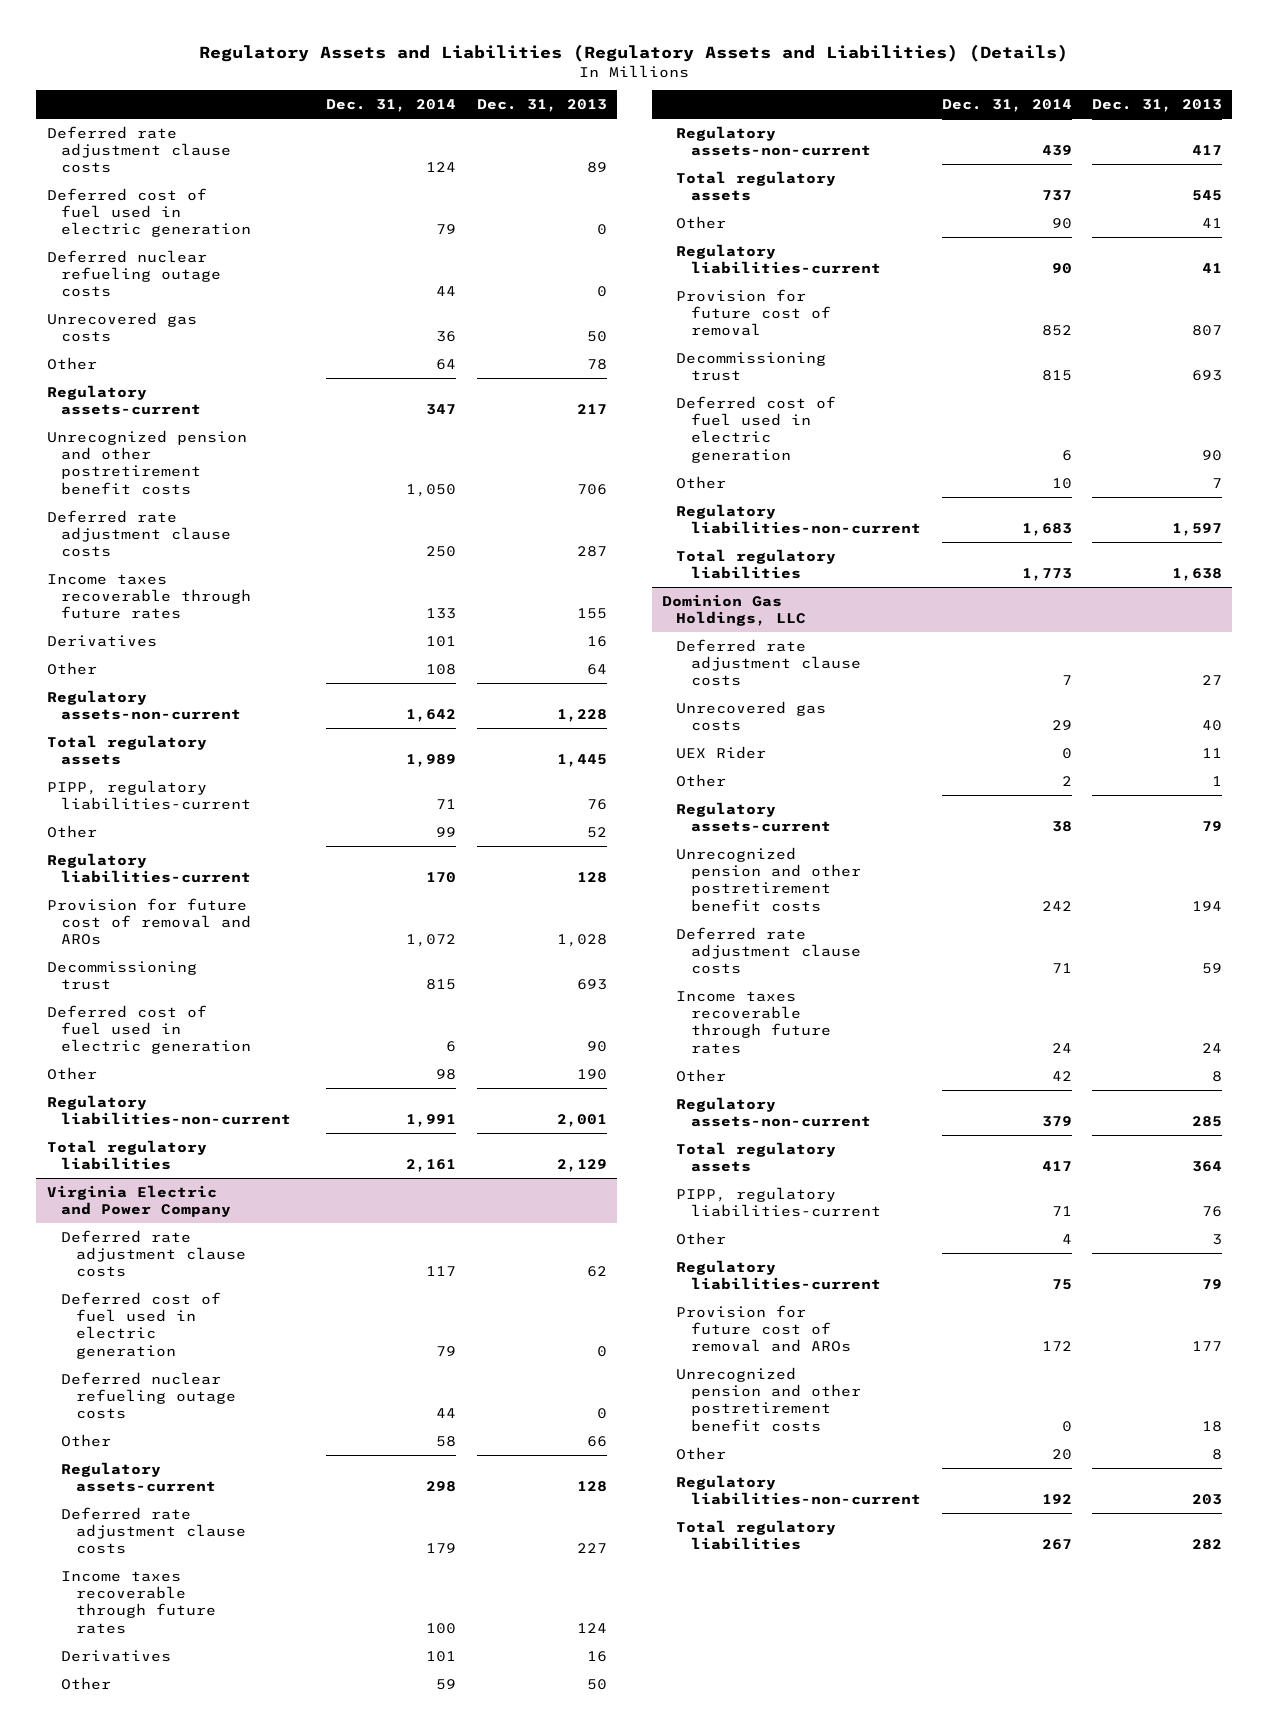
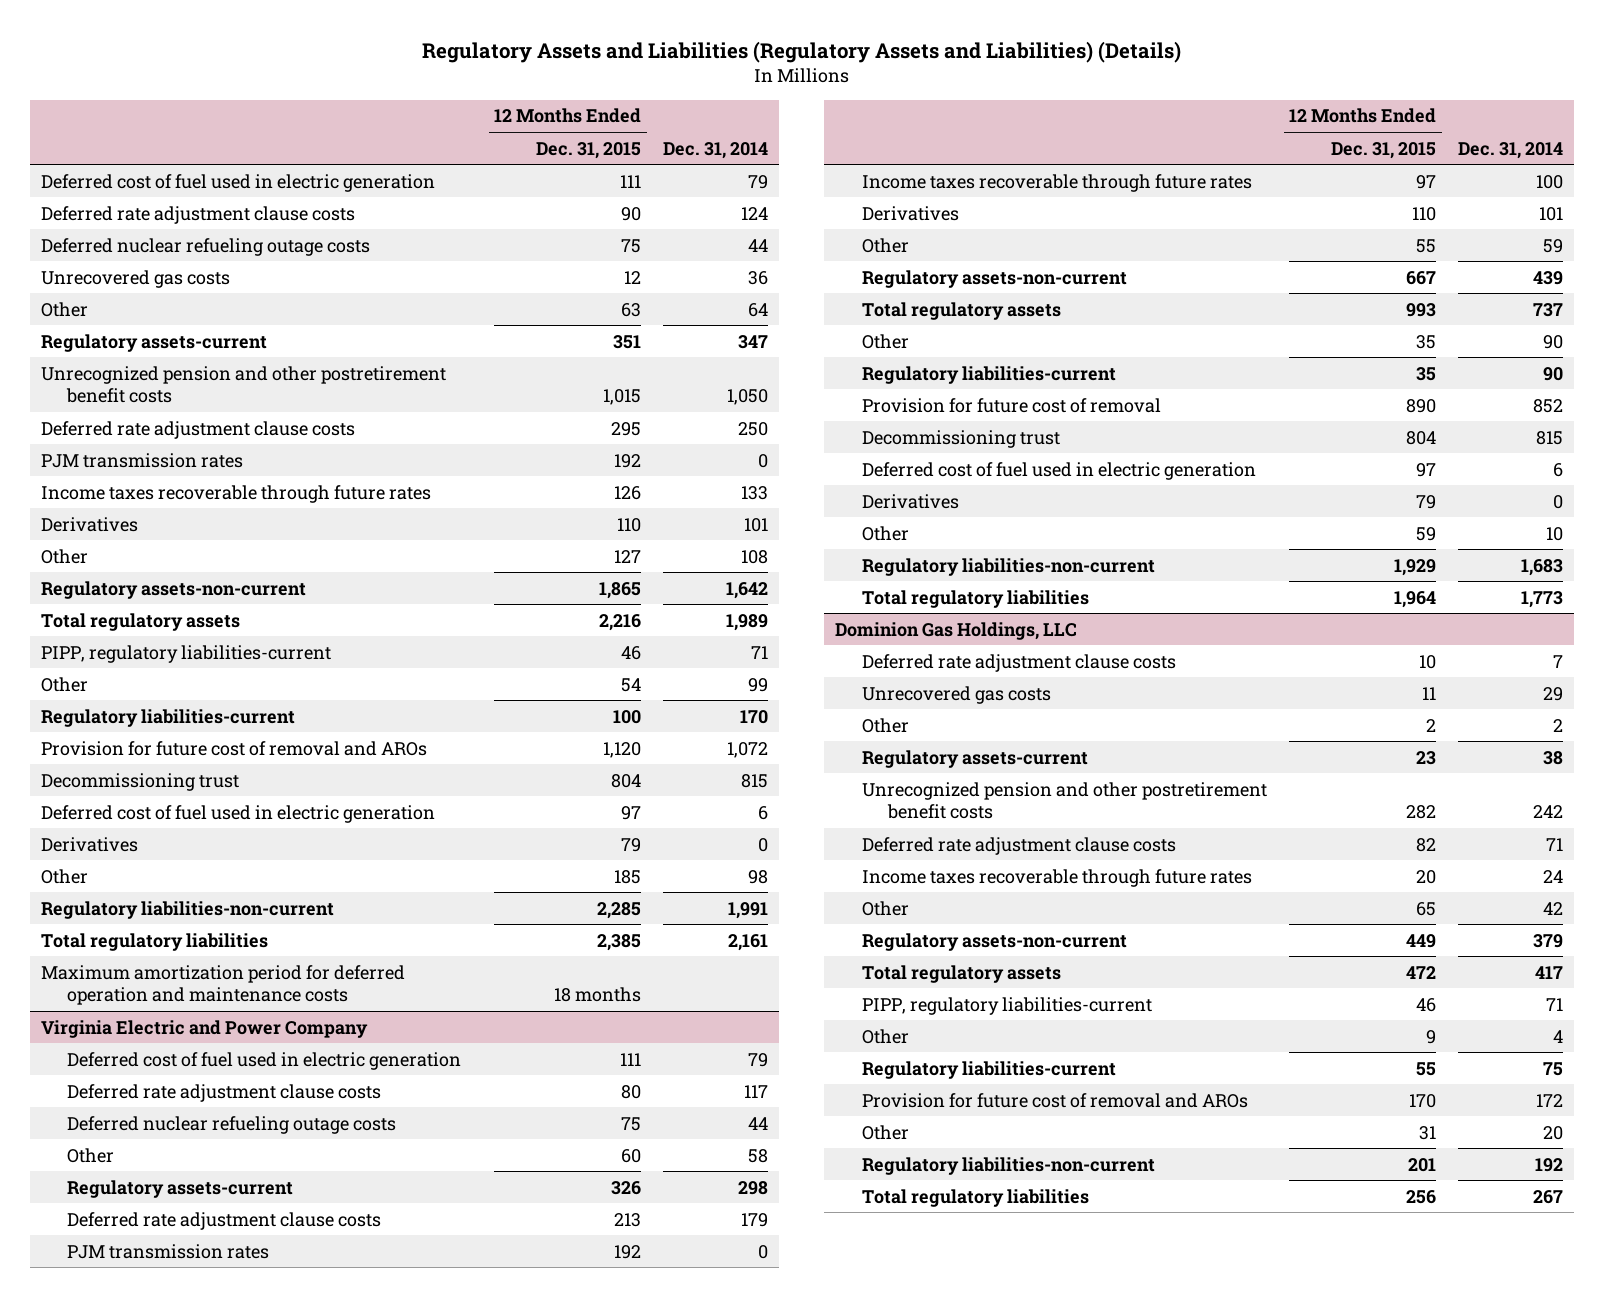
- | Dec. 31, 2014 | Dec. 31, 2013
+ | 12 Months Ended Dec. 31, 2015 | Dec. 31, 2014
moved down: Deferred rate adjustment clause costs | 90 | 124
+ PJM transmission rates | 192 | 0
+ Derivatives | 79 | 0
+ Maximum amortization period for deferred operation and maintenance costs | 18 months |
@ Virginia Electric and Power Company
moved down: Deferred rate adjustment clause costs | 80 | 117
+ PJM transmission rates | 192 | 0
+ Derivatives | 79 | 0
@ Dominion Gas Holdings, LLC
- UEX Rider | 0 | 11
- Unrecognized pension and other postretirement benefit costs | 0 | 18

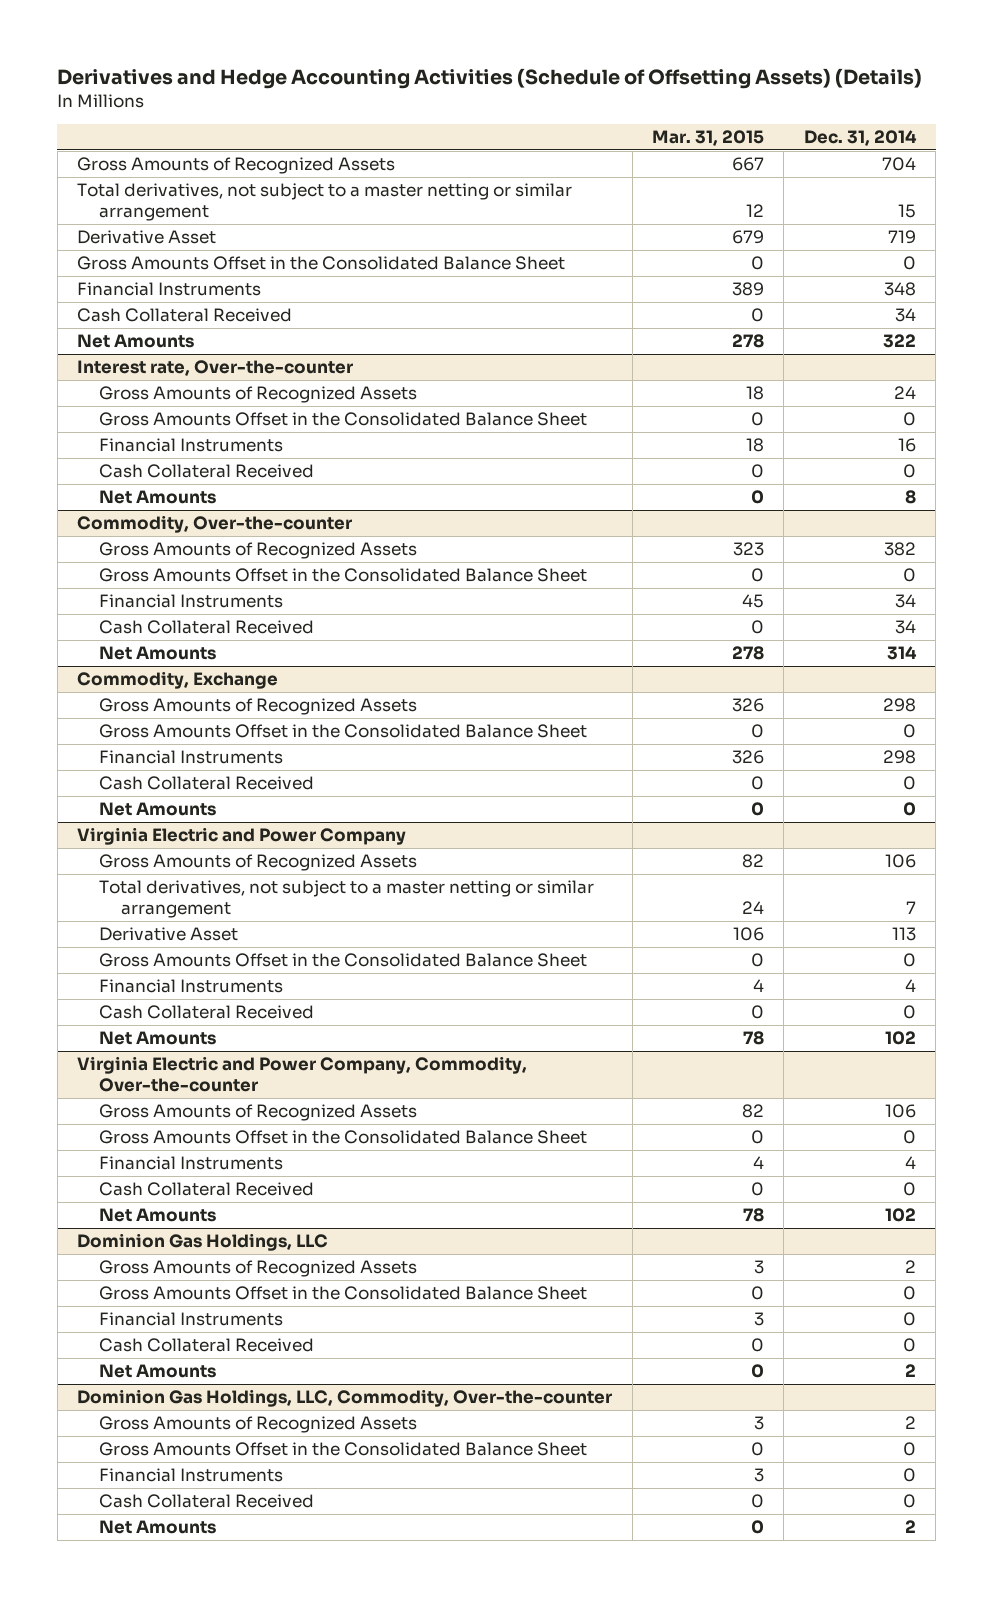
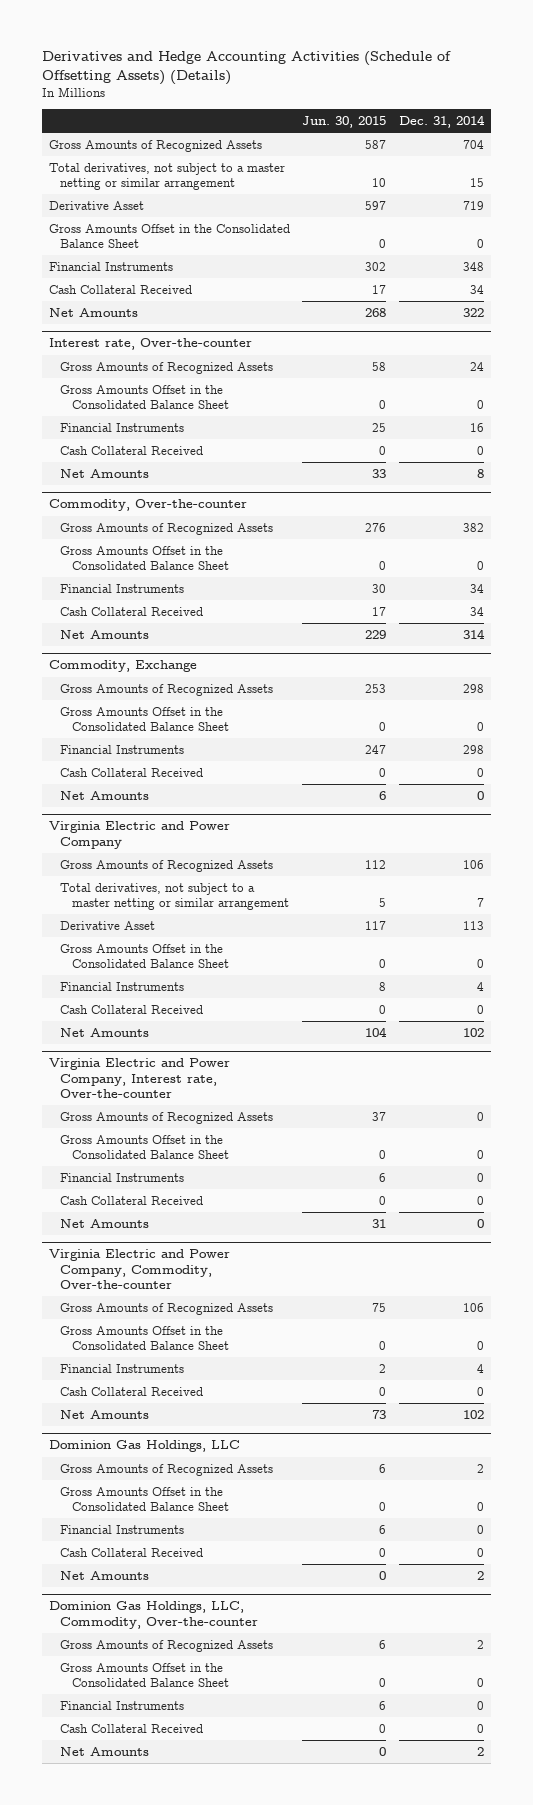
- | Mar. 31, 2015 | Dec. 31, 2014
+ | Jun. 30, 2015 | Dec. 31, 2014
+ Virginia Electric and Power Company, Interest rate, Over-the-counter
+ Gross Amounts of Recognized Assets | 37 | 0
+ Gross Amounts Offset in the Consolidated Balance Sheet | 0 | 0
+ Financial Instruments | 6 | 0
+ Cash Collateral Received | 0 | 0
+ Net Amounts | 31 | 0

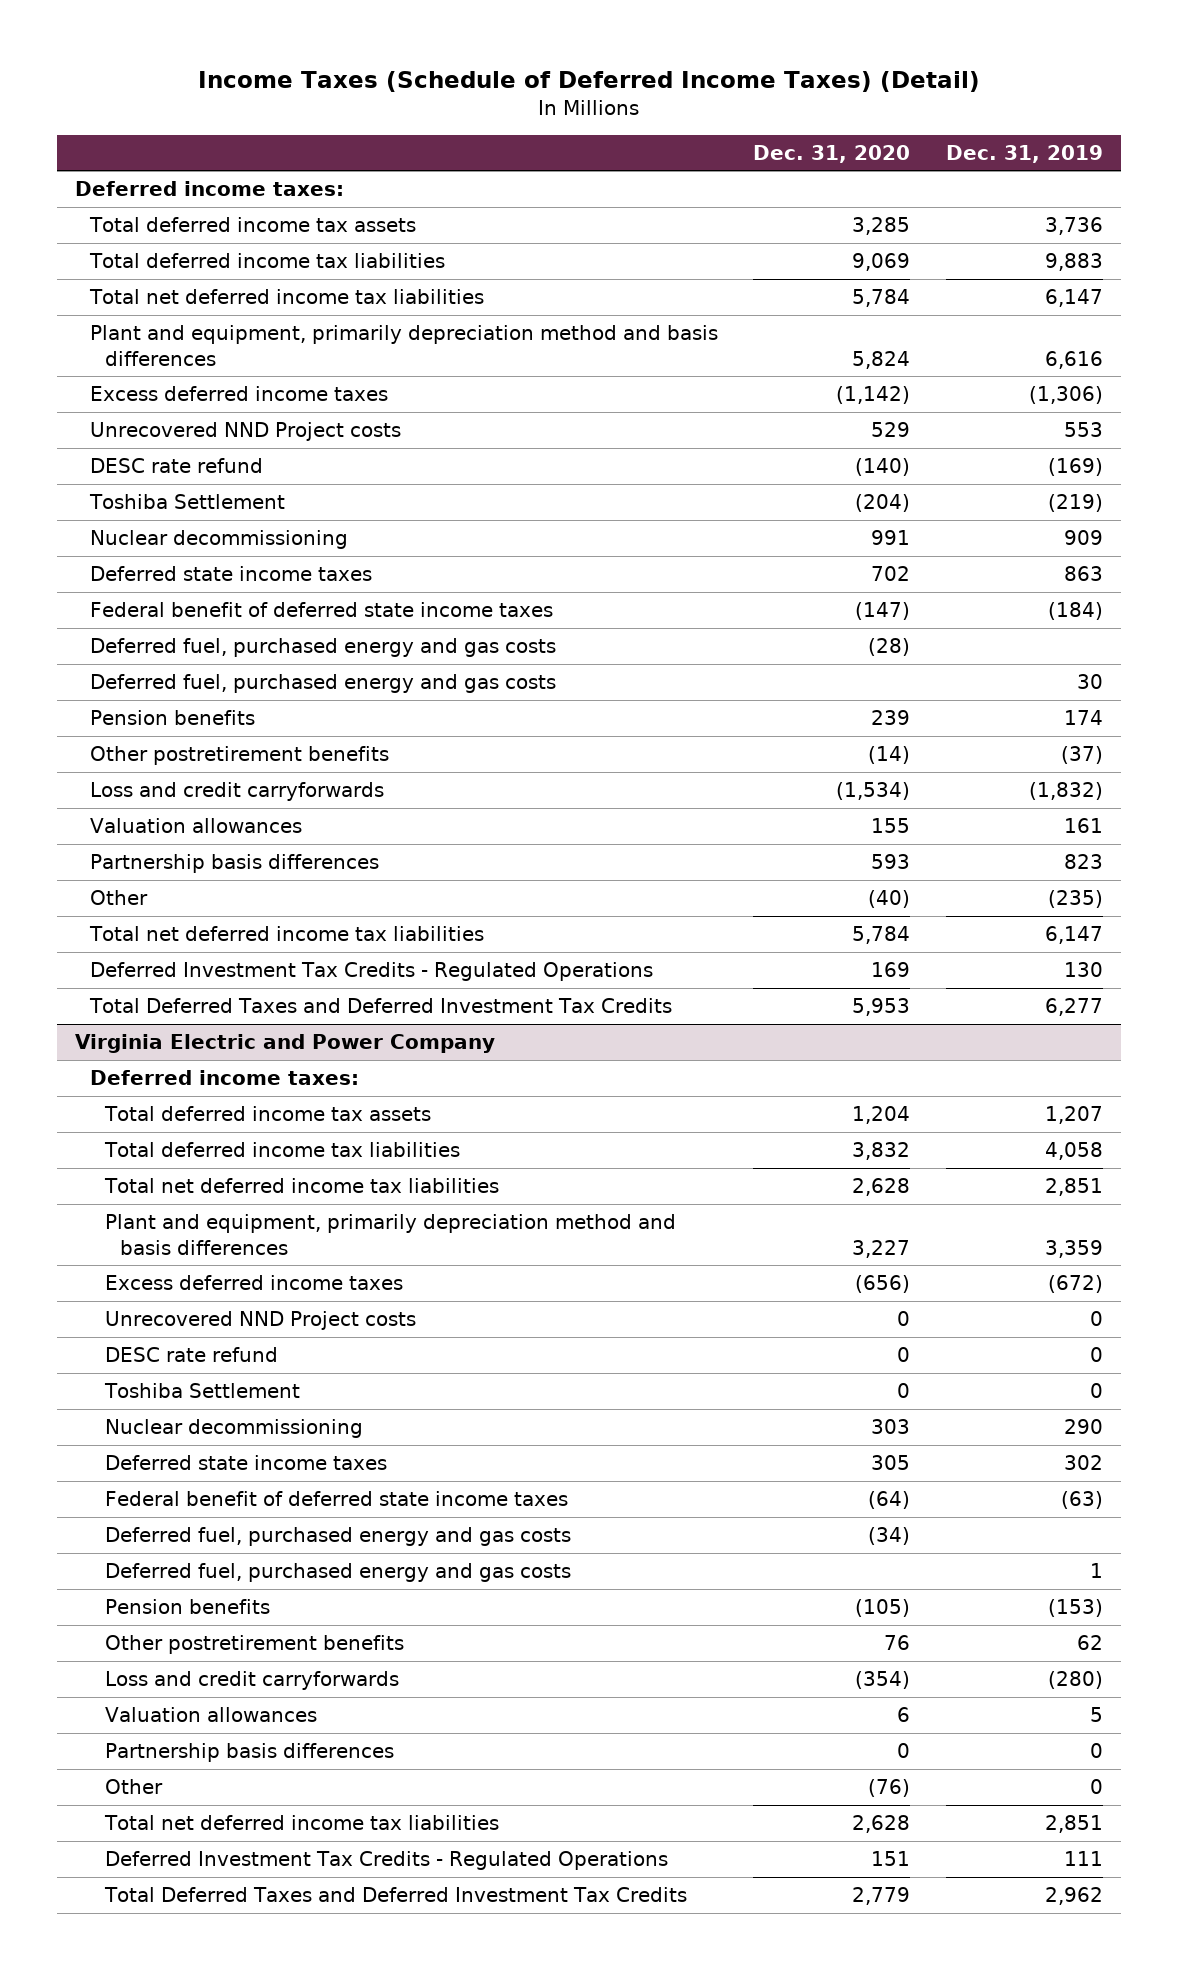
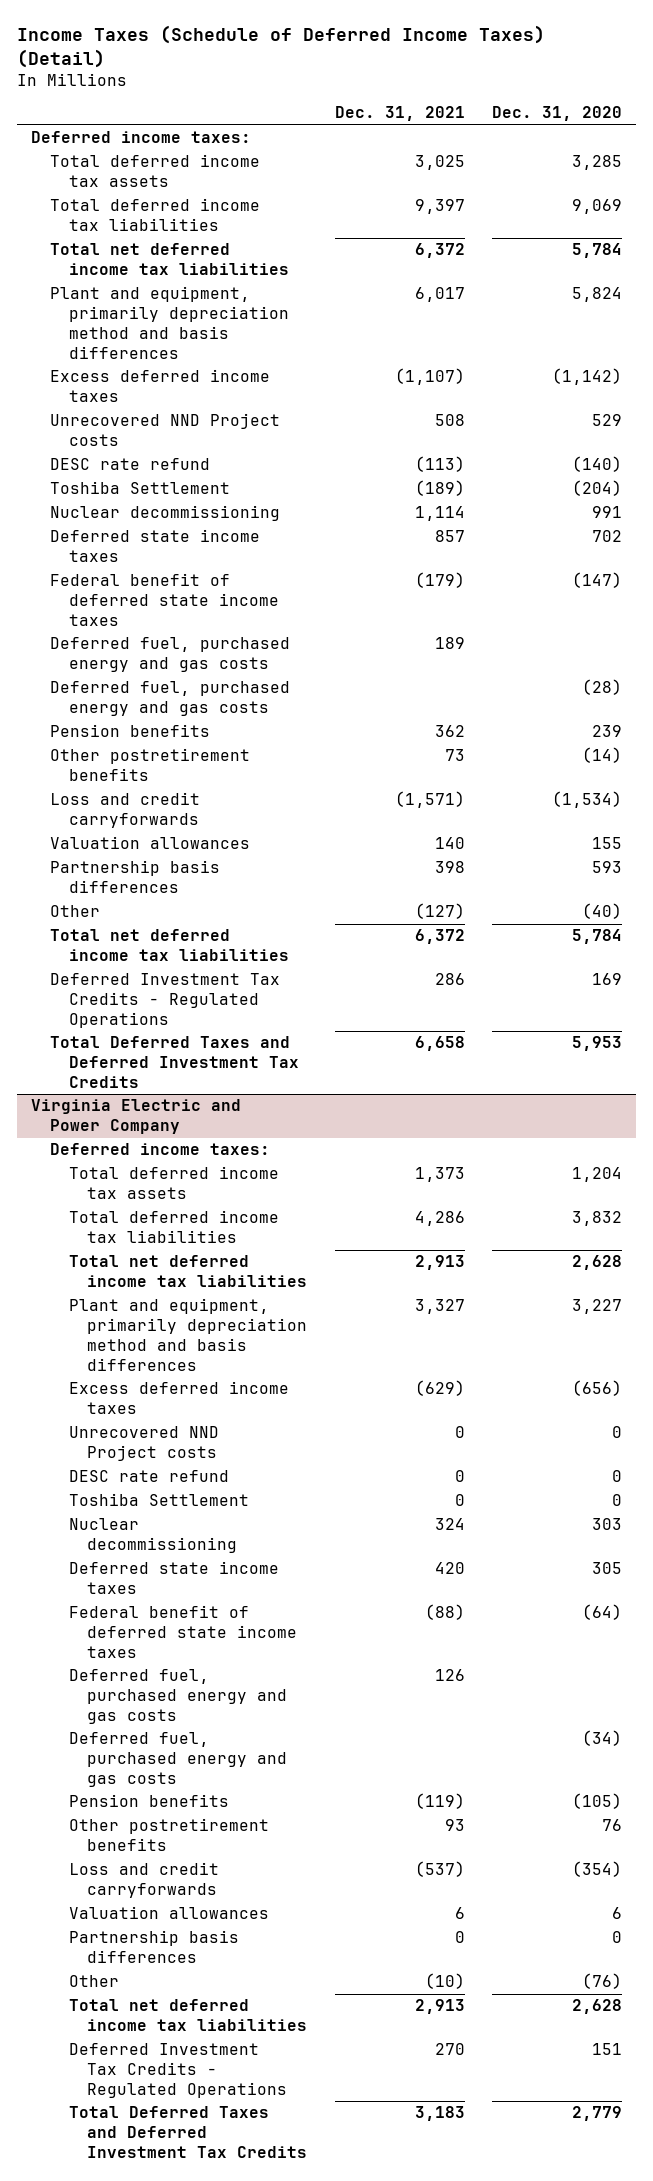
- | Dec. 31, 2020 | Dec. 31, 2019
+ | Dec. 31, 2021 | Dec. 31, 2020
moved down: Deferred fuel, purchased energy and gas costs | | (28)
@ Virginia Electric and Power Company
moved down: Deferred fuel, purchased energy and gas costs | | (34)

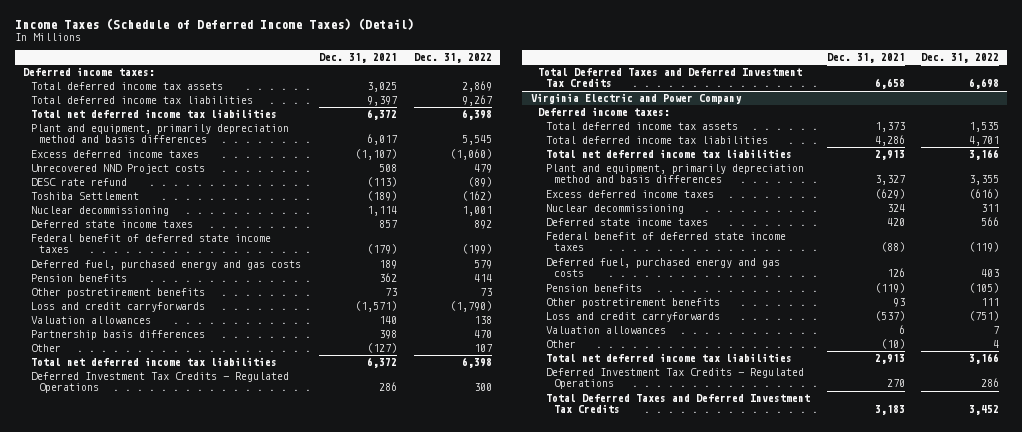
- | Dec. 31, 2021 | Dec. 31, 2020
+ | Dec. 31, 2021 | Dec. 31, 2022
- Deferred fuel, purchased energy and gas costs | | (28)
@ Virginia Electric and Power Company
- Unrecovered NND Project costs | 0 | 0
- DESC rate refund | 0 | 0
- Toshiba Settlement | 0 | 0
- Deferred fuel, purchased energy and gas costs | | (34)
- Partnership basis differences | 0 | 0

